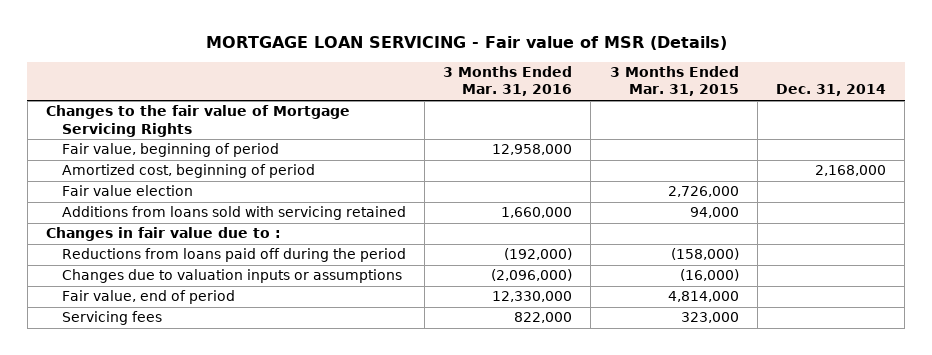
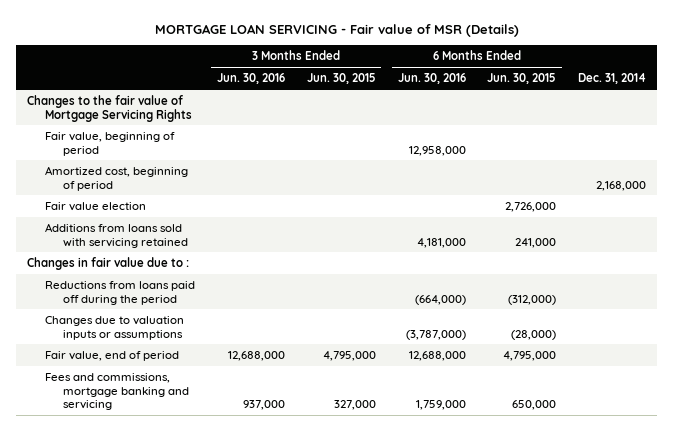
- | 3 Months Ended Mar. 31, 2016 | 3 Months Ended Mar. 31, 2015 | Dec. 31, 2014
+ | 3 Months Ended Jun. 30, 2016 | 3 Months Ended Jun. 30, 2015 | 6 Months Ended Jun. 30, 2016 | 6 Months Ended Jun. 30, 2015 | Dec. 31, 2014
- Servicing fees | 822,000 | 323,000 |
+ Fees and commissions, mortgage banking and servicing | 937,000 | 327,000 | 1,759,000 | 650,000 |

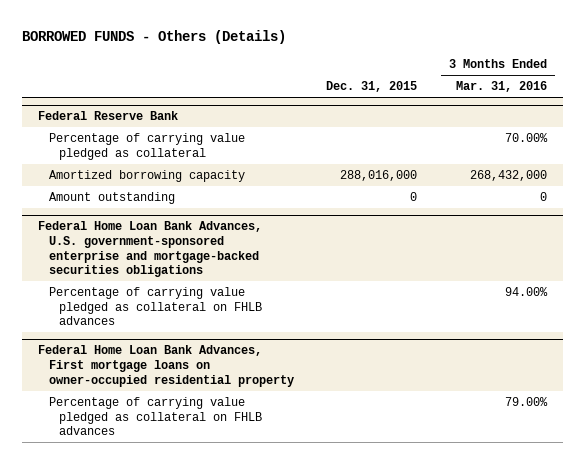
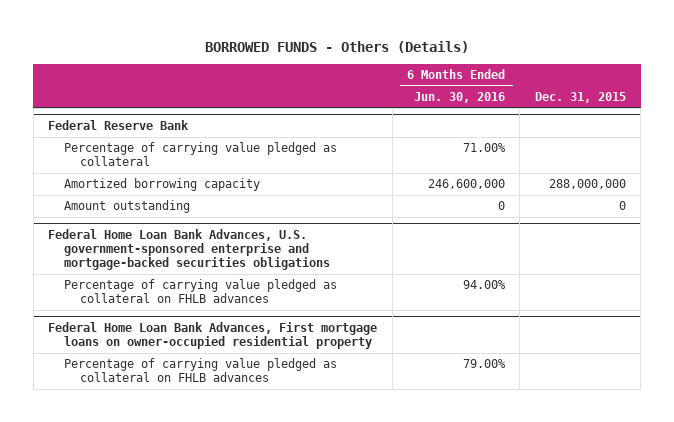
- | Dec. 31, 2015 | 3 Months Ended Mar. 31, 2016
+ | 6 Months Ended Jun. 30, 2016 | Dec. 31, 2015
@ Federal Reserve Bank
- Amortized borrowing capacity | 288,016,000 | 268,432,000
+ Amortized borrowing capacity | 246,600,000 | 288,000,000

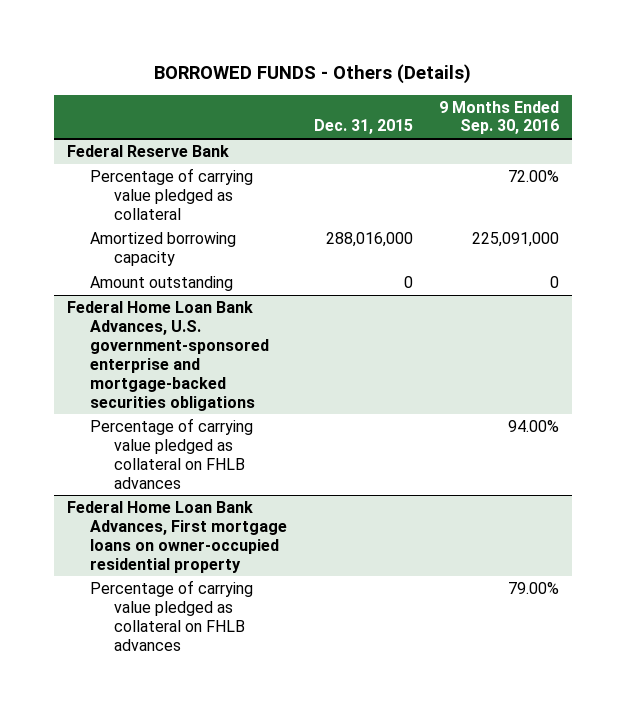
- | 6 Months Ended Jun. 30, 2016 | Dec. 31, 2015
+ | Dec. 31, 2015 | 9 Months Ended Sep. 30, 2016
@ Federal Reserve Bank
- Amortized borrowing capacity | 246,600,000 | 288,000,000
+ Amortized borrowing capacity | 288,016,000 | 225,091,000

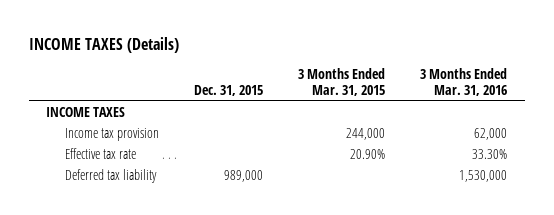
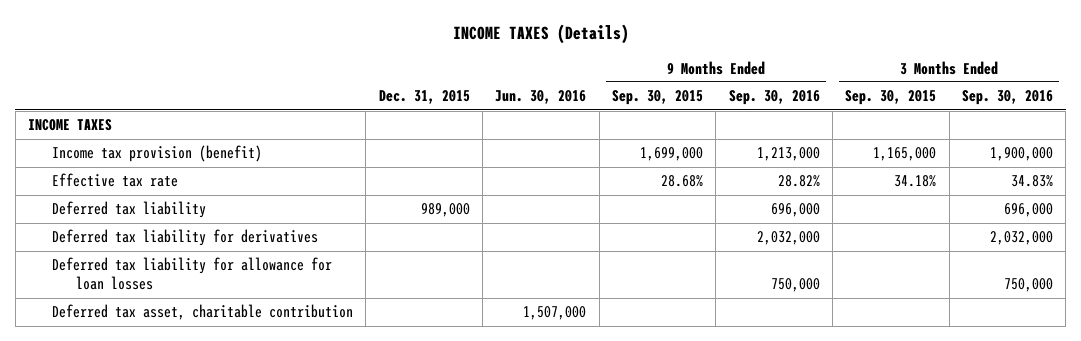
- | Dec. 31, 2015 | 3 Months Ended Mar. 31, 2015 | 3 Months Ended Mar. 31, 2016
+ | Dec. 31, 2015 | Jun. 30, 2016 | 9 Months Ended Sep. 30, 2015 | 9 Months Ended Sep. 30, 2016 | 3 Months Ended Sep. 30, 2015 | 3 Months Ended Sep. 30, 2016
- Income tax provision | | 244,000 | 62,000
+ Income tax provision (benefit) | | | 1,699,000 | 1,213,000 | 1,165,000 | 1,900,000
+ Deferred tax liability for derivatives | | | | 2,032,000 | | 2,032,000
+ Deferred tax liability for allowance for loan losses | | | | 750,000 | | 750,000
+ Deferred tax asset, charitable contribution | | 1,507,000 | | | |

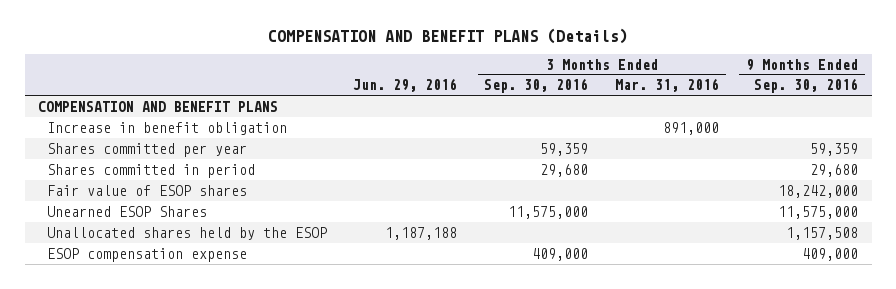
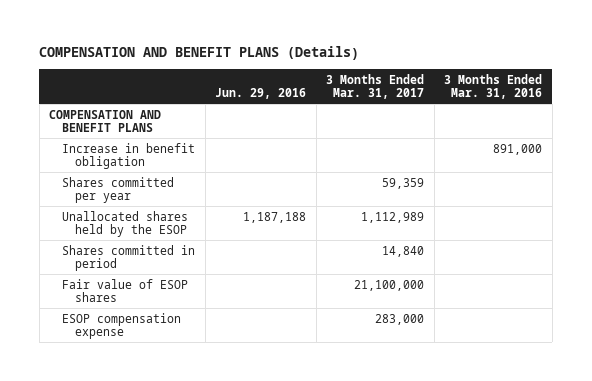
- | Jun. 29, 2016 | 3 Months Ended Sep. 30, 2016 | 3 Months Ended Mar. 31, 2016 | 9 Months Ended Sep. 30, 2016
+ | Jun. 29, 2016 | 3 Months Ended Mar. 31, 2017 | 3 Months Ended Mar. 31, 2016
moved up: Unallocated shares held by the ESOP | 1,187,188 | 1,112,989 |
- Unearned ESOP Shares | | 11,575,000 | | 11,575,000

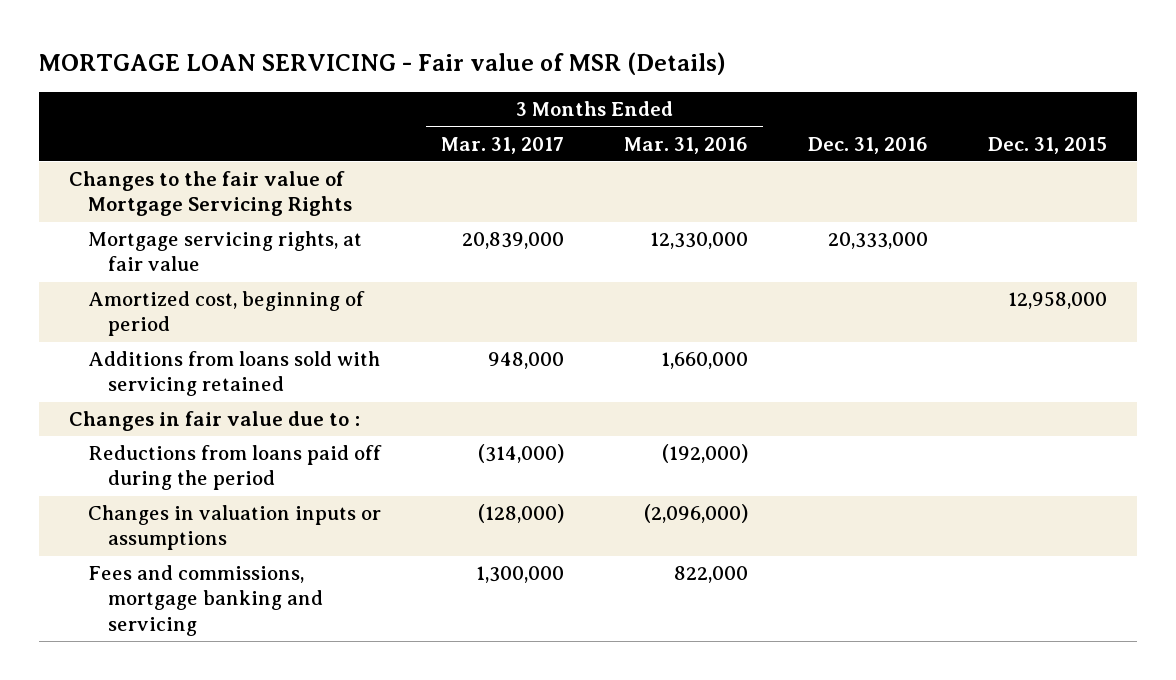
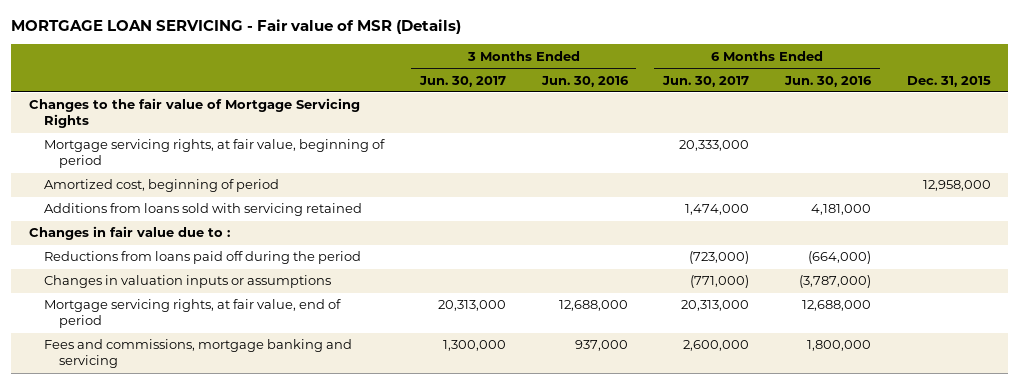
- | 3 Months Ended Mar. 31, 2017 | 3 Months Ended Mar. 31, 2016 | Dec. 31, 2016 | Dec. 31, 2015
+ | 3 Months Ended Jun. 30, 2017 | 3 Months Ended Jun. 30, 2016 | 6 Months Ended Jun. 30, 2017 | 6 Months Ended Jun. 30, 2016 | Dec. 31, 2015
- Mortgage servicing rights, at fair value | 20,839,000 | 12,330,000 | 20,333,000 |
+ Mortgage servicing rights, at fair value, beginning of period | | | 20,333,000 | |
+ Mortgage servicing rights, at fair value, end of period | 20,313,000 | 12,688,000 | 20,313,000 | 12,688,000 |

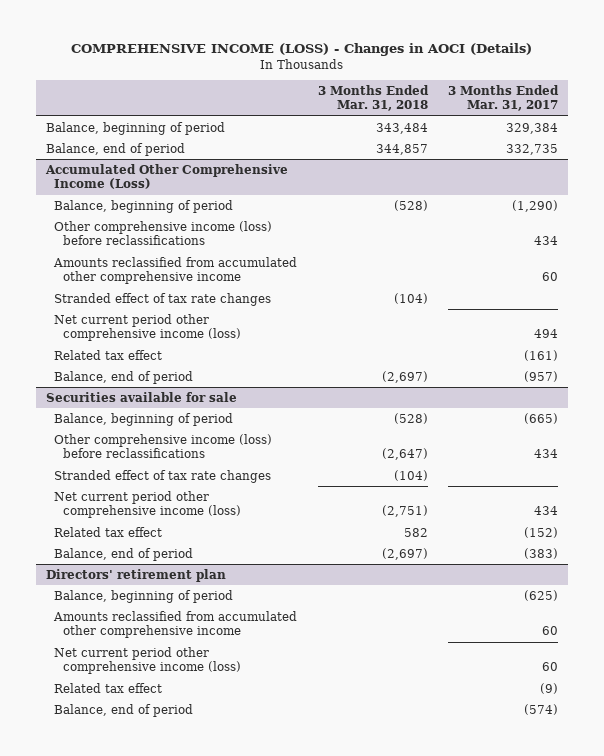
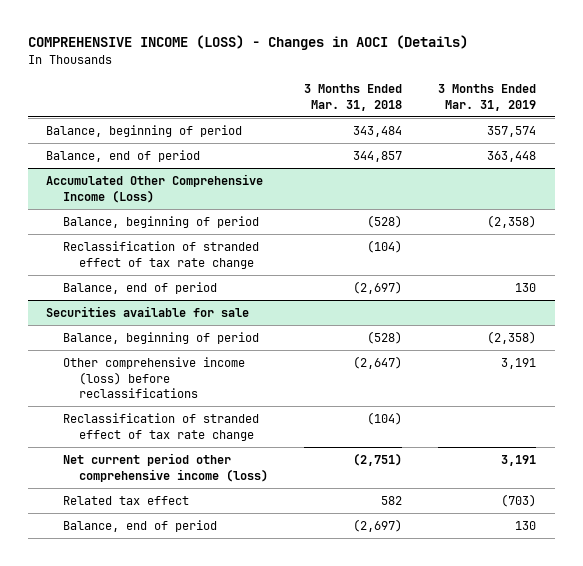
- | 3 Months Ended Mar. 31, 2018 | 3 Months Ended Mar. 31, 2017
+ | 3 Months Ended Mar. 31, 2018 | 3 Months Ended Mar. 31, 2019
@ Accumulated Other Comprehensive Income (Loss)
- Other comprehensive income (loss) before reclassifications | | 434
- Amounts reclassified from accumulated other comprehensive income | | 60
- Stranded effect of tax rate changes | (104) |
- Net current period other comprehensive income (loss) | | 494
- Related tax effect | | (161)
+ Reclassification of stranded effect of tax rate change | (104) |
@ Securities available for sale
- Stranded effect of tax rate changes | (104) |
+ Reclassification of stranded effect of tax rate change | (104) |
- Directors' retirement plan
- Balance, beginning of period | | (625)
- Amounts reclassified from accumulated other comprehensive income | | 60
- Net current period other comprehensive income (loss) | | 60
- Related tax effect | | (9)
- Balance, end of period | | (574)

